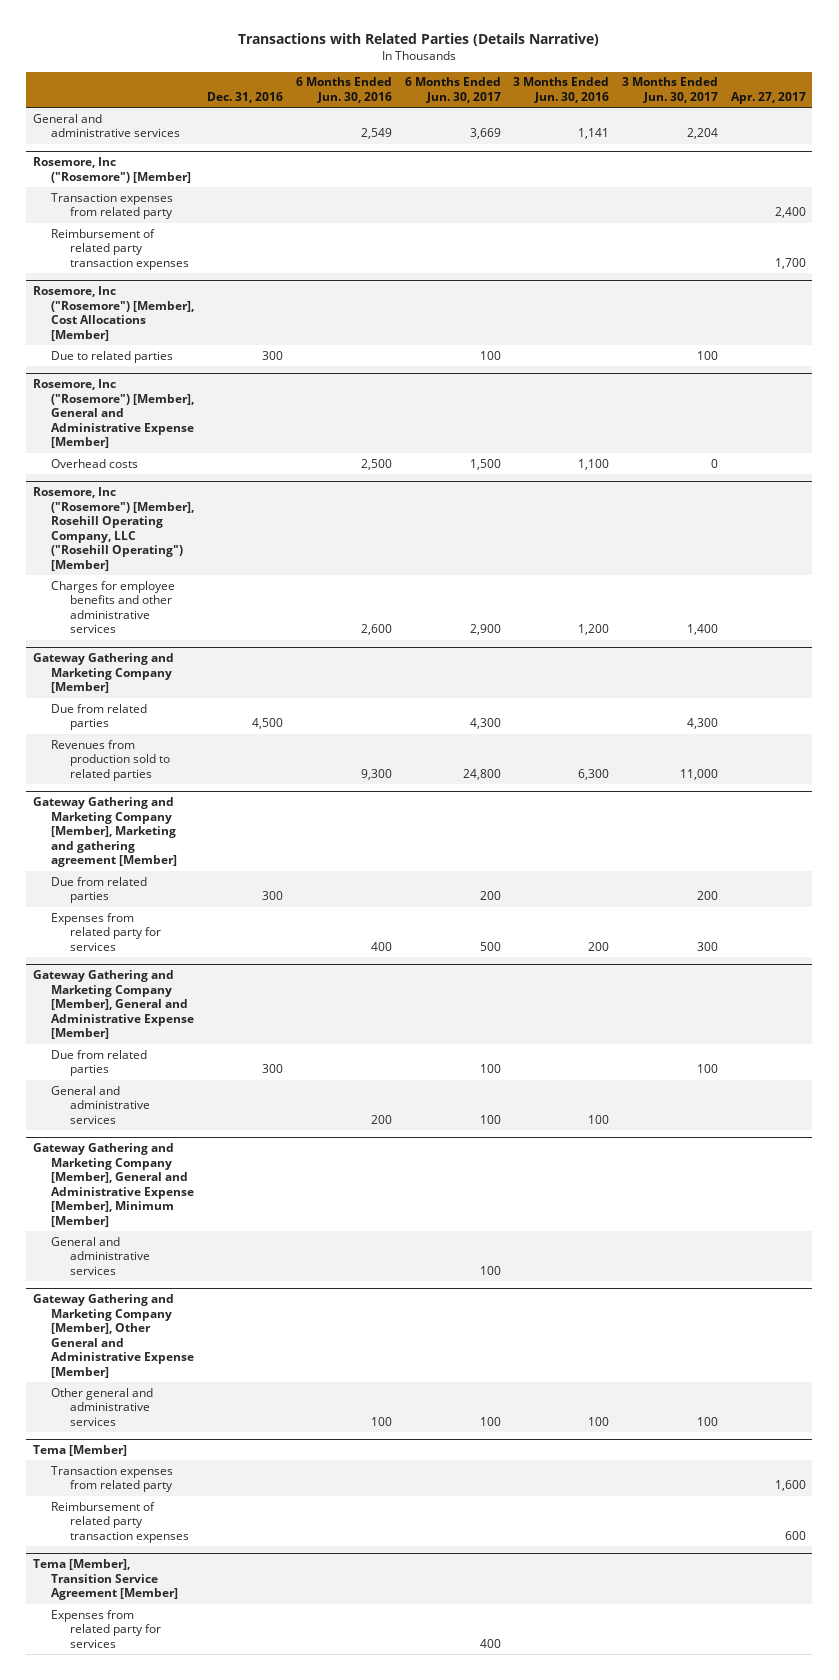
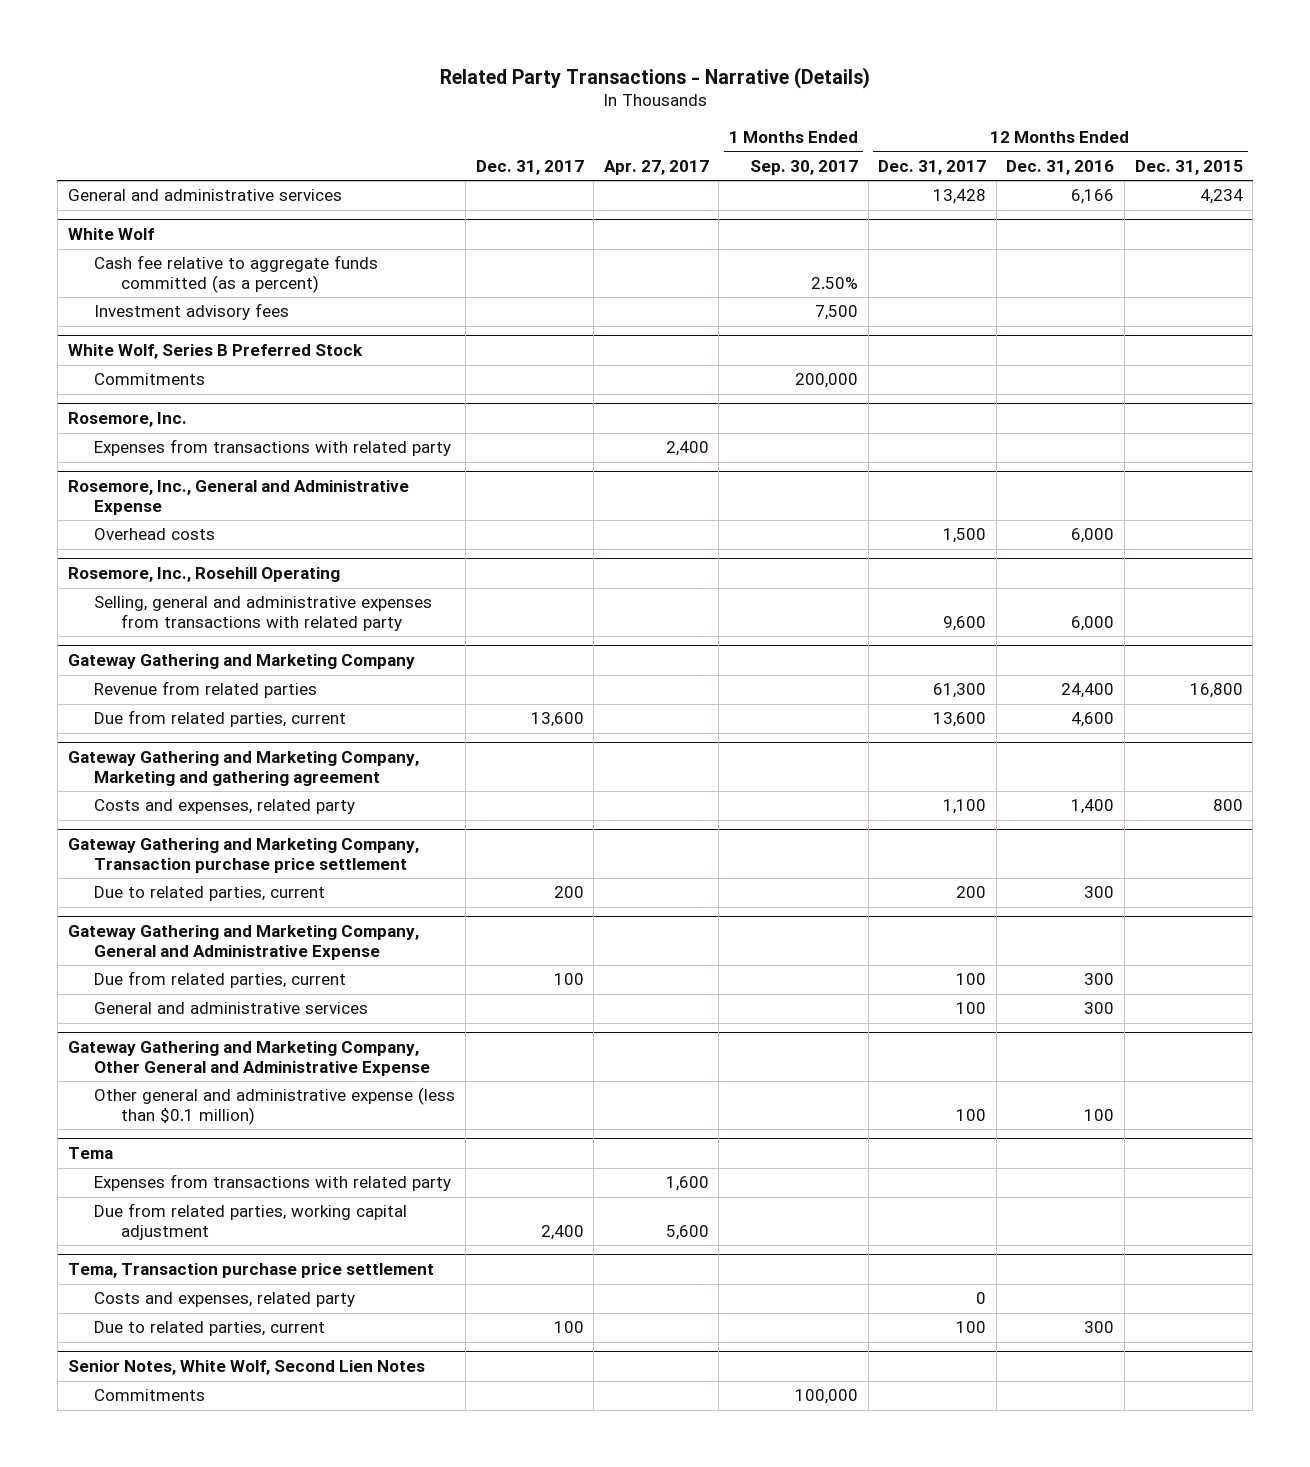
- Transactions with Related Parties (Details Narrative)
+ Related Party Transactions - Narrative (Details)
- | Dec. 31, 2016 | 6 Months Ended Jun. 30, 2016 | 6 Months Ended Jun. 30, 2017 | 3 Months Ended Jun. 30, 2016 | 3 Months Ended Jun. 30, 2017 | Apr. 27, 2017
+ | Dec. 31, 2017 | Apr. 27, 2017 | 1 Months Ended Sep. 30, 2017 | 12 Months Ended Dec. 31, 2017 | 12 Months Ended Dec. 31, 2016 | 12 Months Ended Dec. 31, 2015
- Rosemore, Inc ("Rosemore") [Member]
- Transaction expenses from related party | | | | | | 2,400
- Reimbursement of related party transaction expenses | | | | | | 1,700
- Rosemore, Inc ("Rosemore") [Member], Cost Allocations [Member]
- Due to related parties | 300 | | 100 | | 100 |
- Rosemore, Inc ("Rosemore") [Member], General and Administrative Expense [Member]
+ White Wolf
+ Cash fee relative to aggregate funds committed (as a percent) | | | 2.50% | | |
+ Investment advisory fees | | | 7,500 | | |
+ White Wolf, Series B Preferred Stock
+ Commitments | | | 200,000 | | |
+ Rosemore, Inc.
+ Expenses from transactions with related party | | 2,400 | | | |
+ Rosemore, Inc., General and Administrative Expense
- Rosemore, Inc ("Rosemore") [Member], Rosehill Operating Company, LLC ("Rosehill Operating") [Member]
- Charges for employee benefits and other administrative services | | 2,600 | 2,900 | 1,200 | 1,400 |
- Gateway Gathering and Marketing Company [Member]
- Due from related parties | 4,500 | | 4,300 | | 4,300 |
- Revenues from production sold to related parties | | 9,300 | 24,800 | 6,300 | 11,000 |
- Gateway Gathering and Marketing Company [Member], Marketing and gathering agreement [Member]
- Due from related parties | 300 | | 200 | | 200 |
- Expenses from related party for services | | 400 | 500 | 200 | 300 |
- Gateway Gathering and Marketing Company [Member], General and Administrative Expense [Member]
- Due from related parties | 300 | | 100 | | 100 |
+ Rosemore, Inc., Rosehill Operating
+ Selling, general and administrative expenses from transactions with related party | | | | 9,600 | 6,000 |
+ Gateway Gathering and Marketing Company
+ Revenue from related parties | | | | 61,300 | 24,400 | 16,800
+ Due from related parties, current | 13,600 | | | 13,600 | 4,600 |
+ Gateway Gathering and Marketing Company, Marketing and gathering agreement
+ Costs and expenses, related party | | | | 1,100 | 1,400 | 800
+ Gateway Gathering and Marketing Company, Transaction purchase price settlement
+ Due to related parties, current | 200 | | | 200 | 300 |
+ Gateway Gathering and Marketing Company, General and Administrative Expense
+ Due from related parties, current | 100 | | | 100 | 300 |
- Gateway Gathering and Marketing Company [Member], General and Administrative Expense [Member], Minimum [Member]
- General and administrative services | | | 100 | | |
- Gateway Gathering and Marketing Company [Member], Other General and Administrative Expense [Member]
- Other general and administrative services | | 100 | 100 | 100 | 100 |
- Tema [Member]
- Transaction expenses from related party | | | | | | 1,600
- Reimbursement of related party transaction expenses | | | | | | 600
- Tema [Member], Transition Service Agreement [Member]
- Expenses from related party for services | | | 400 | | |
+ Gateway Gathering and Marketing Company, Other General and Administrative Expense
+ Other general and administrative expense (less than $0.1 million) | | | | 100 | 100 |
+ Tema
+ Expenses from transactions with related party | | 1,600 | | | |
+ Due from related parties, working capital adjustment | 2,400 | 5,600 | | | |
+ Tema, Transaction purchase price settlement
+ Costs and expenses, related party | | | | 0 | |
+ Due to related parties, current | 100 | | | 100 | 300 |
+ Senior Notes, White Wolf, Second Lien Notes
+ Commitments | | | 100,000 | | |

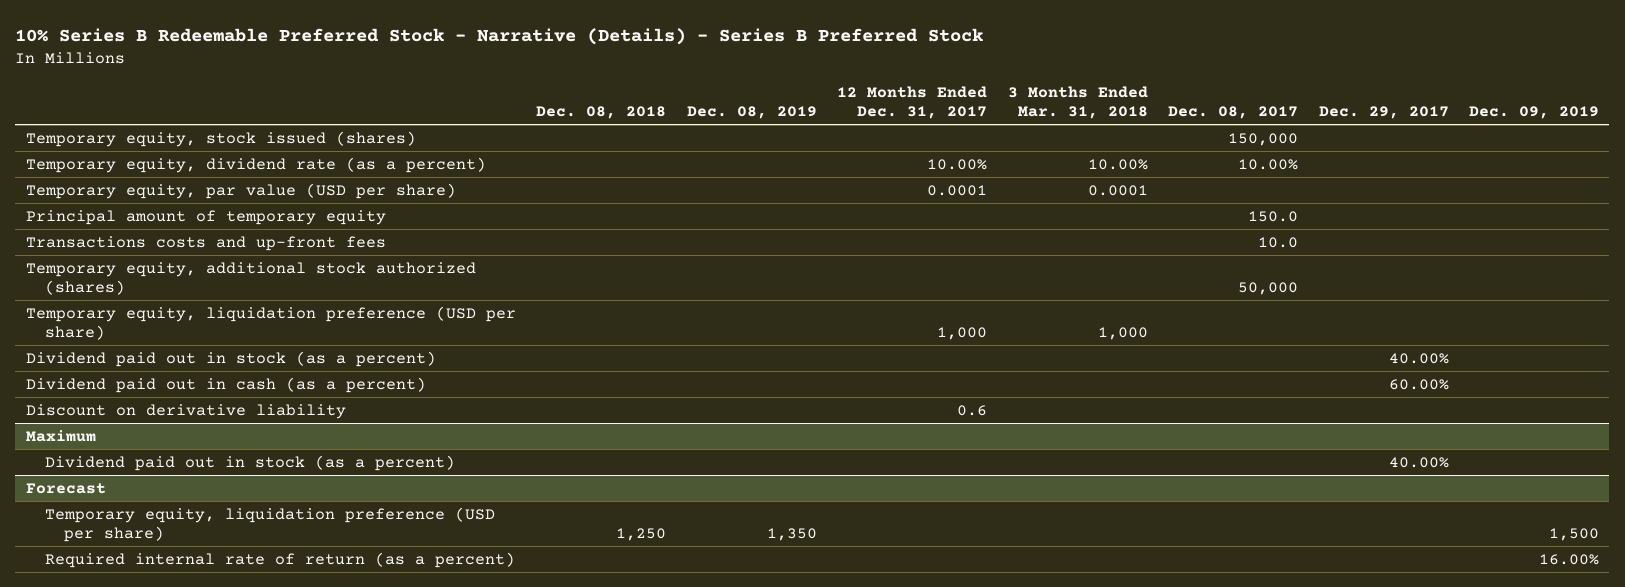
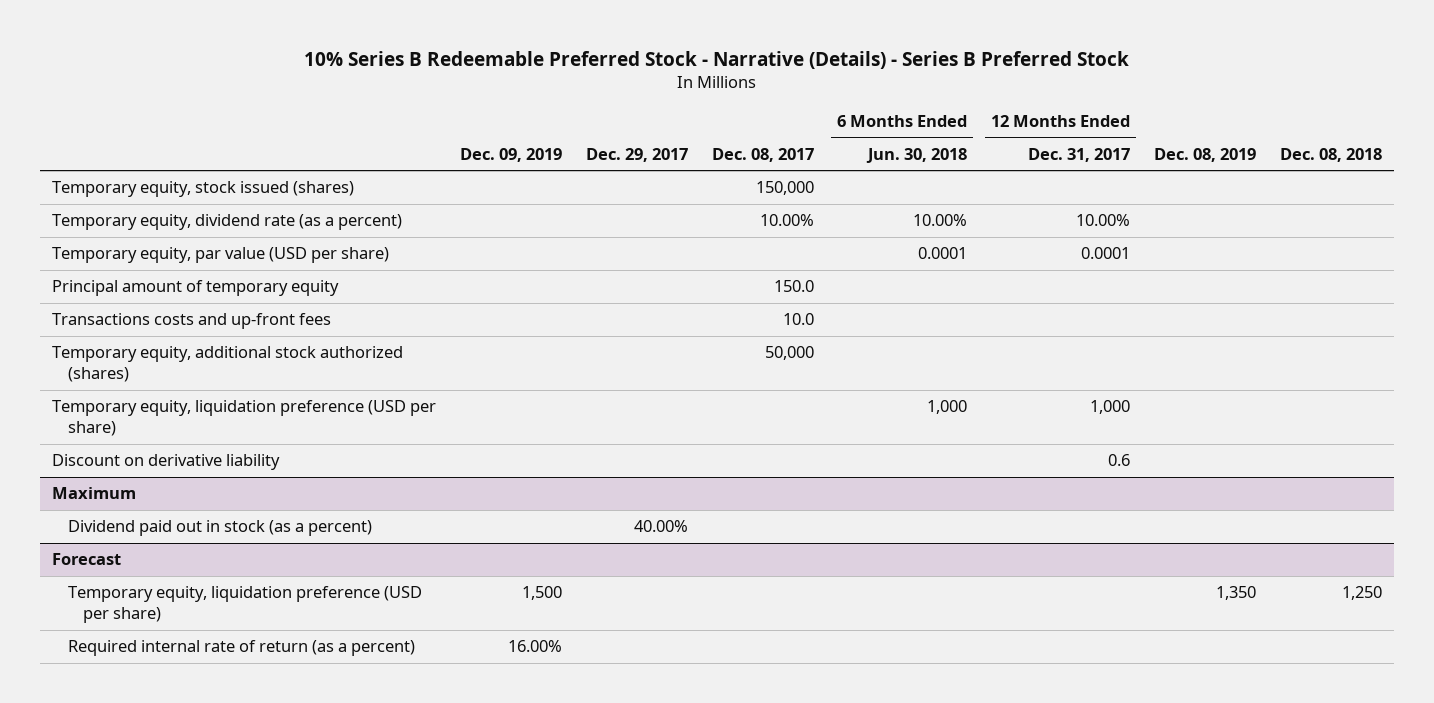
- | Dec. 08, 2018 | Dec. 08, 2019 | 12 Months Ended Dec. 31, 2017 | 3 Months Ended Mar. 31, 2018 | Dec. 08, 2017 | Dec. 29, 2017 | Dec. 09, 2019
+ | Dec. 09, 2019 | Dec. 29, 2017 | Dec. 08, 2017 | 6 Months Ended Jun. 30, 2018 | 12 Months Ended Dec. 31, 2017 | Dec. 08, 2019 | Dec. 08, 2018
- Dividend paid out in stock (as a percent) | | | | | | 40.00% |
- Dividend paid out in cash (as a percent) | | | | | | 60.00% |

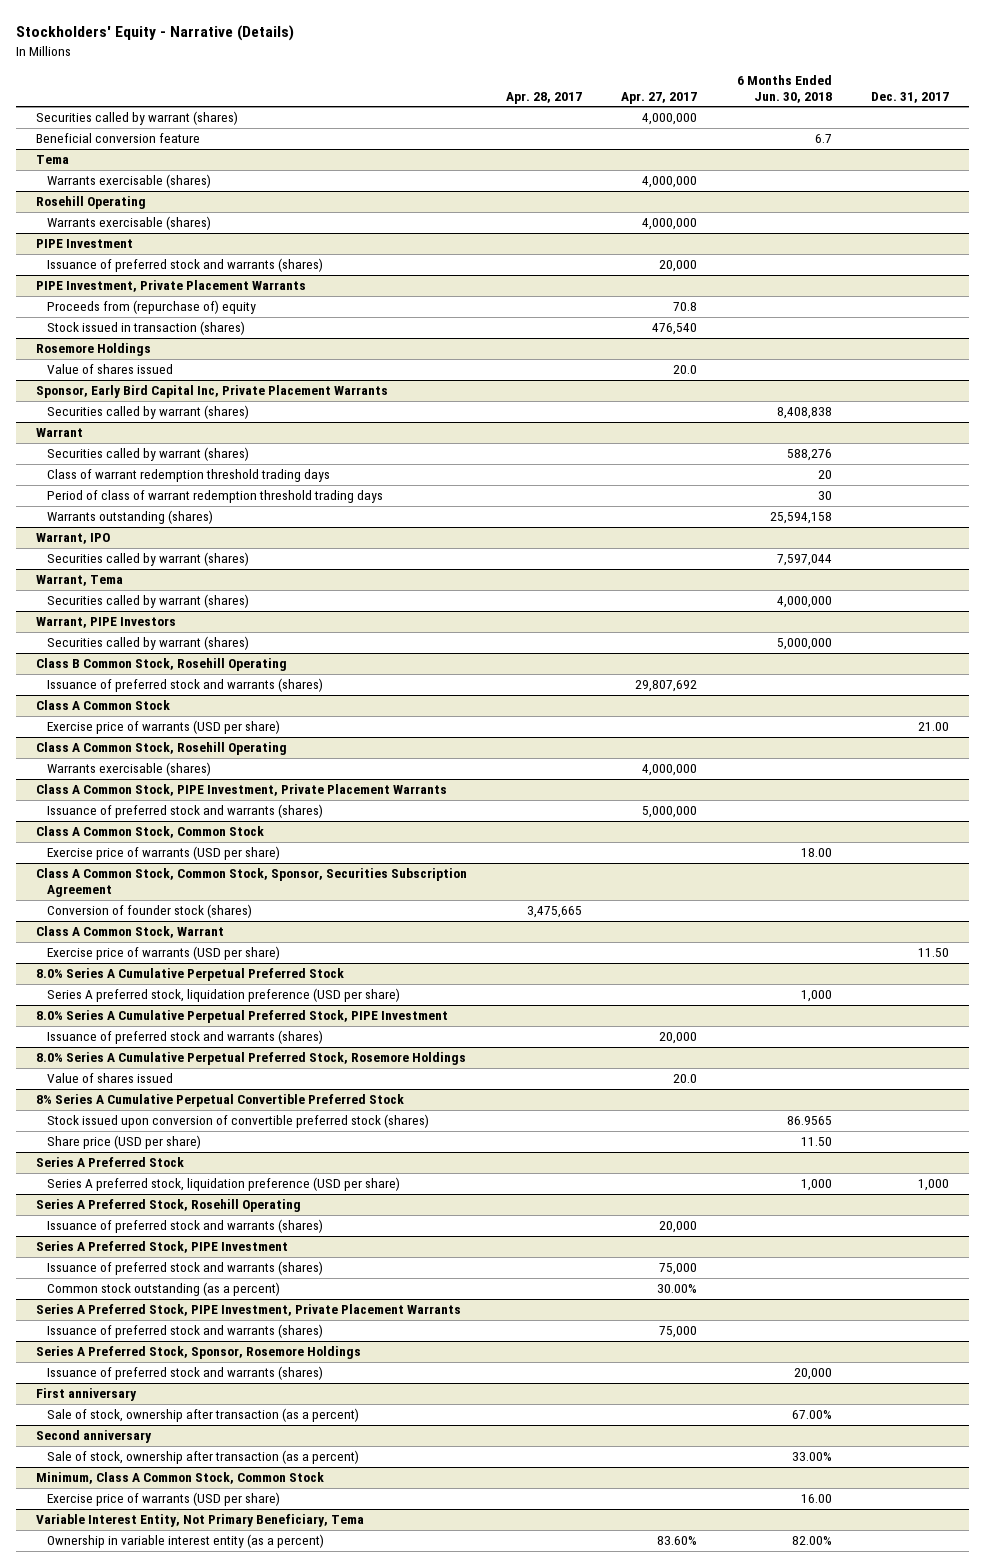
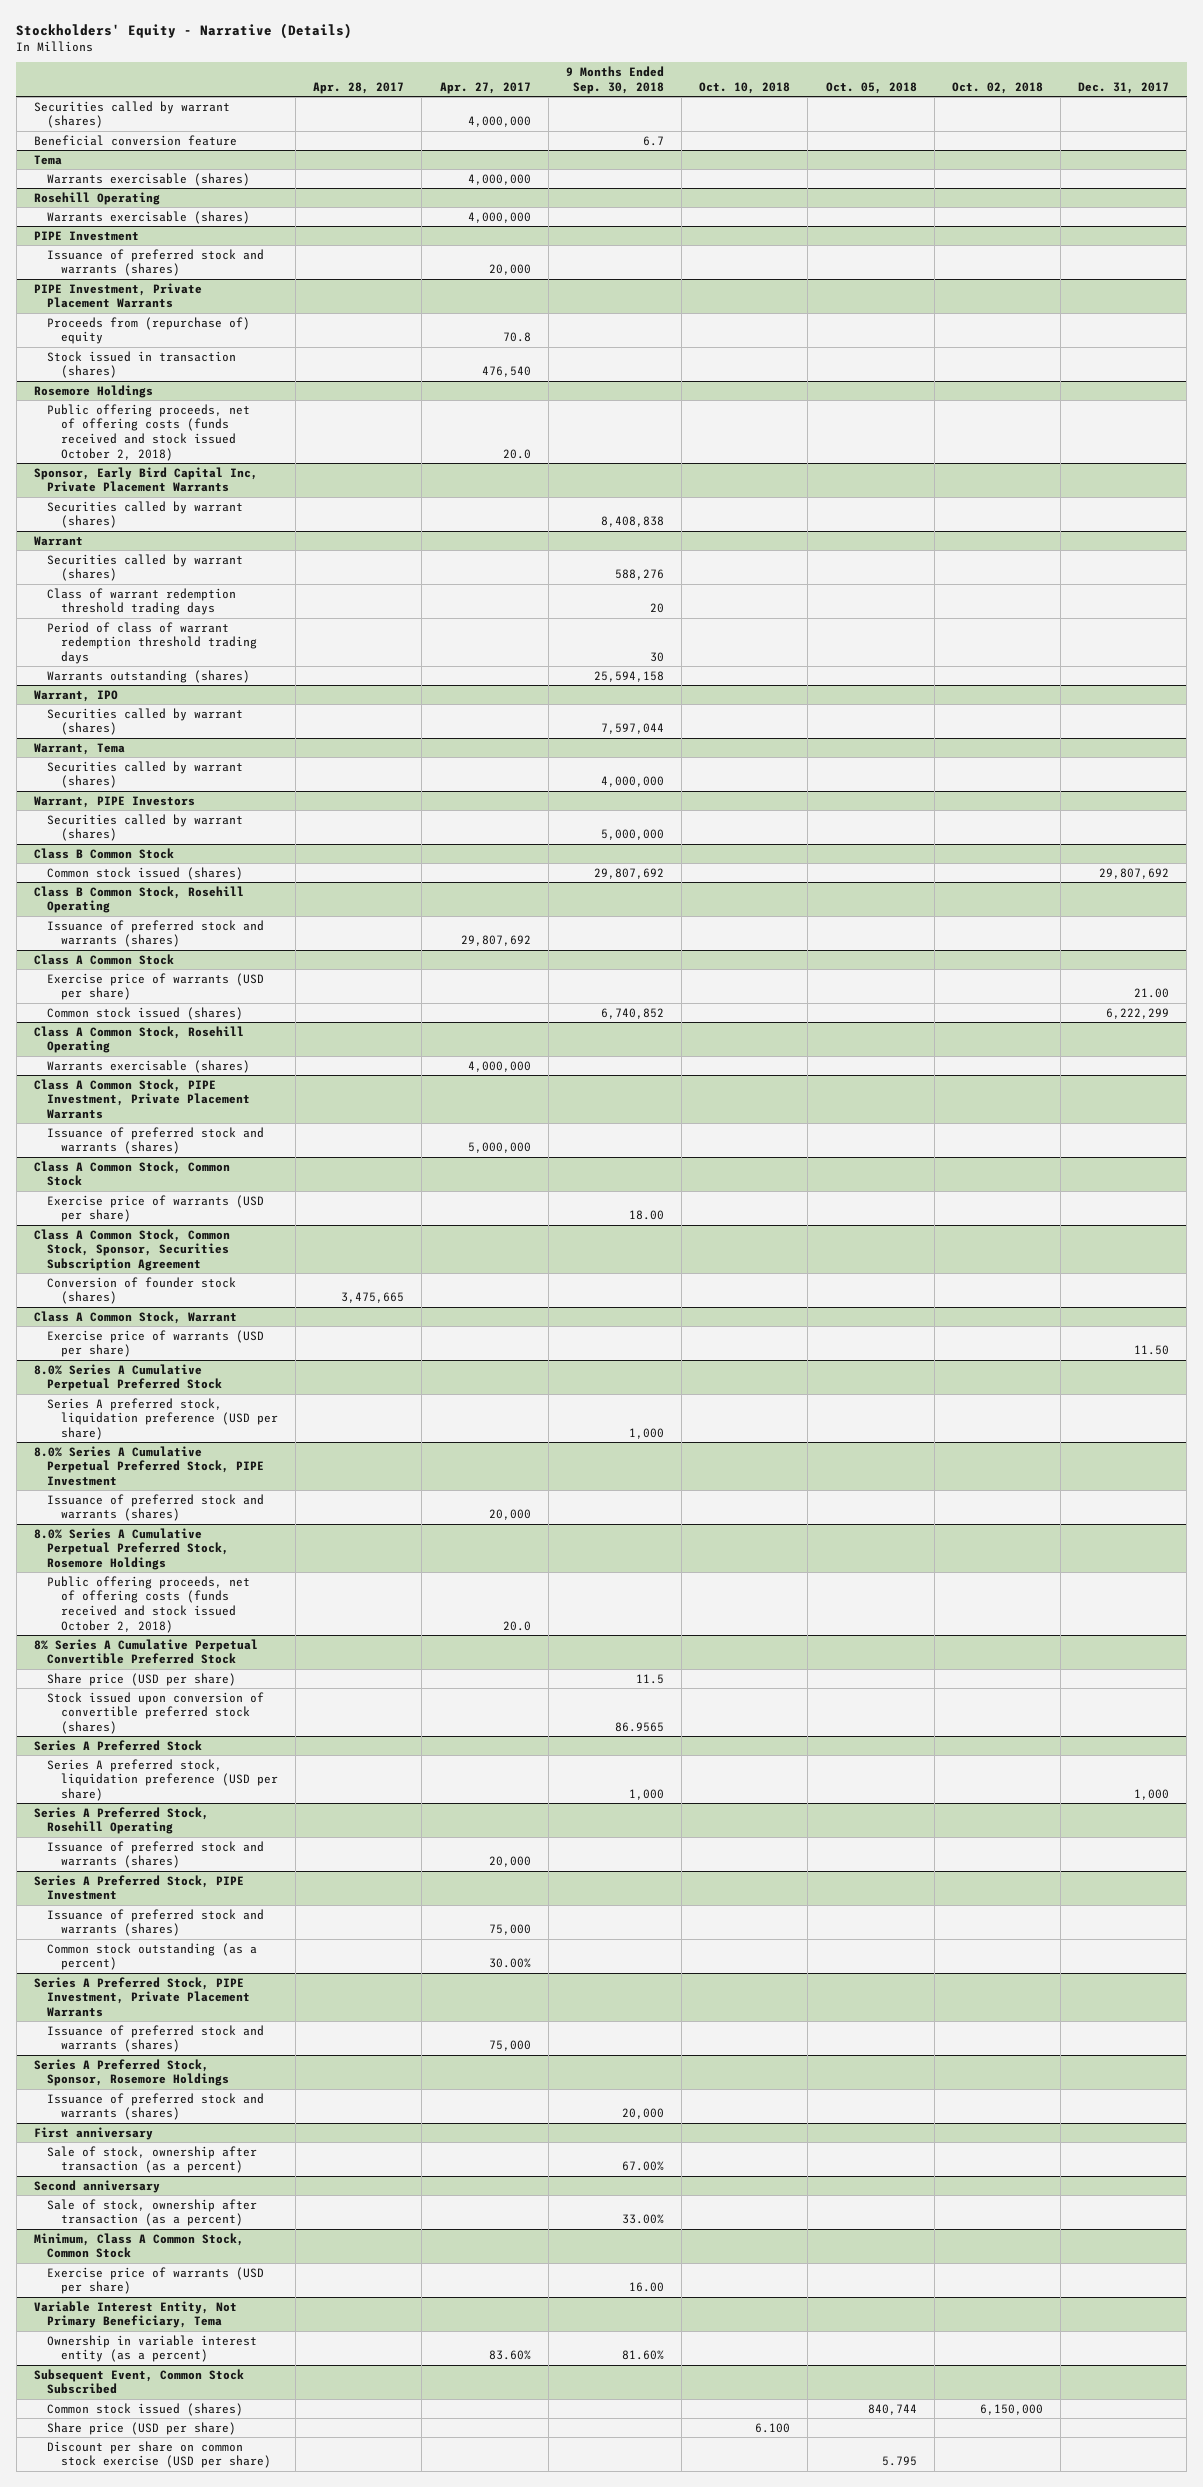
- | Apr. 28, 2017 | Apr. 27, 2017 | 6 Months Ended Jun. 30, 2018 | Dec. 31, 2017
+ | Apr. 28, 2017 | Apr. 27, 2017 | 9 Months Ended Sep. 30, 2018 | Oct. 10, 2018 | Oct. 05, 2018 | Oct. 02, 2018 | Dec. 31, 2017
@ Rosemore Holdings
- Value of shares issued | | 20.0 | |
+ Public offering proceeds, net of offering costs (funds received and stock issued October 2, 2018) | | 20.0 | | | | |
+ Class B Common Stock
+ Common stock issued (shares) | | | 29,807,692 | | | | 29,807,692
@ Class A Common Stock
+ Common stock issued (shares) | | | 6,740,852 | | | | 6,222,299
@ 8.0% Series A Cumulative Perpetual Preferred Stock, Rosemore Holdings
- Value of shares issued | | 20.0 | |
+ Public offering proceeds, net of offering costs (funds received and stock issued October 2, 2018) | | 20.0 | | | | |
@ 8% Series A Cumulative Perpetual Convertible Preferred Stock
moved down: Stock issued upon conversion of convertible preferred stock (shares) | | | 86.9565 | | | |
+ Subsequent Event, Common Stock Subscribed
+ Common stock issued (shares) | | | | | 840,744 | 6,150,000 |
+ Share price (USD per share) | | | | 6.100 | | |
+ Discount per share on common stock exercise (USD per share) | | | | | 5.795 | |

